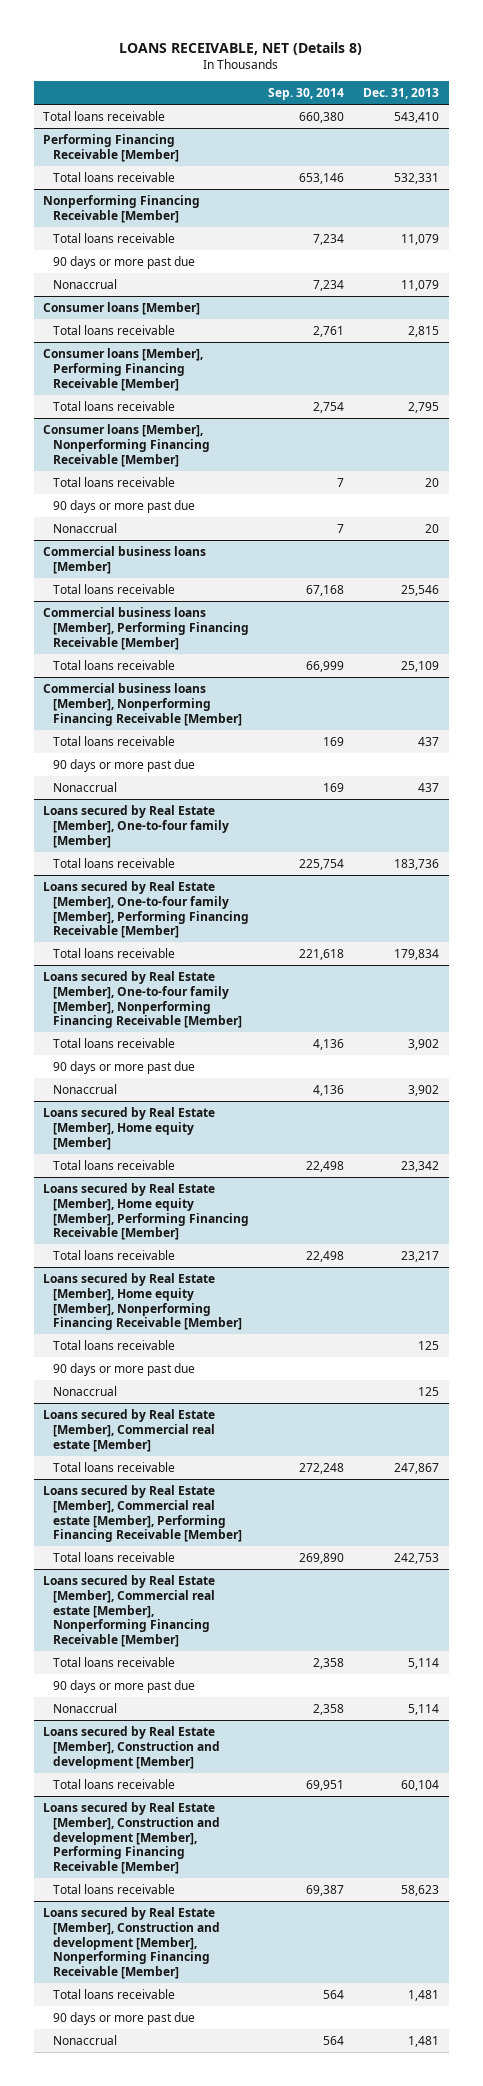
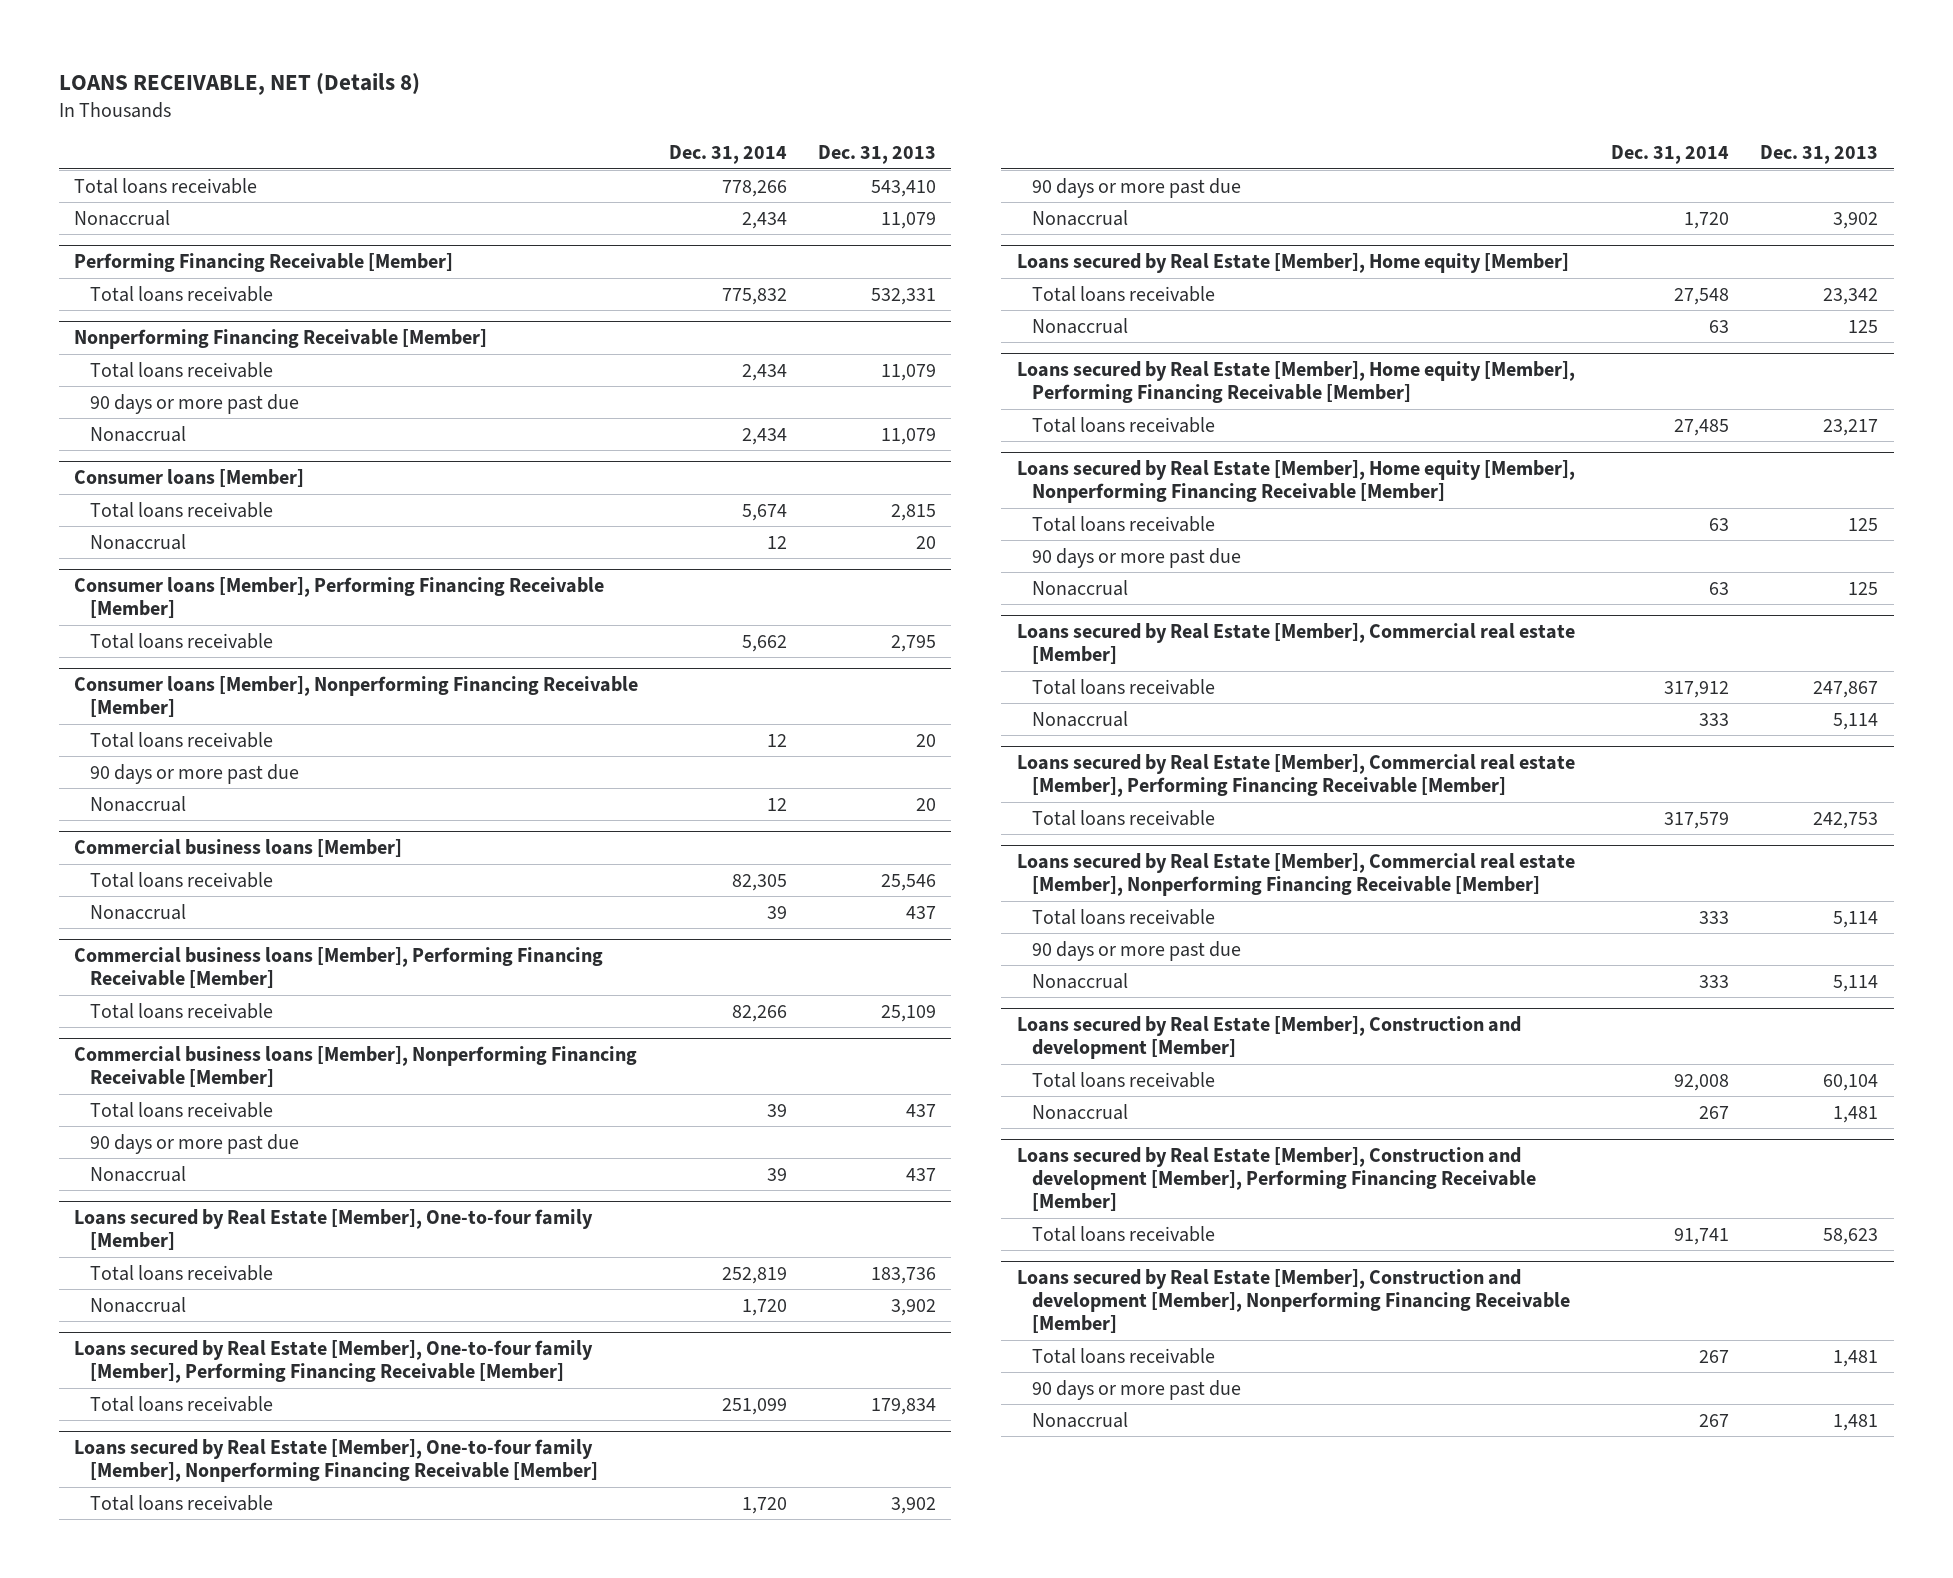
- | Sep. 30, 2014 | Dec. 31, 2013
+ | Dec. 31, 2014 | Dec. 31, 2013
+ Nonaccrual | 2,434 | 11,079
@ Consumer loans [Member]
+ Nonaccrual | 12 | 20
@ Commercial business loans [Member]
+ Nonaccrual | 39 | 437
@ Loans secured by Real Estate [Member], One-to-four family [Member]
+ Nonaccrual | 1,720 | 3,902
@ Loans secured by Real Estate [Member], Home equity [Member]
+ Nonaccrual | 63 | 125
@ Loans secured by Real Estate [Member], Commercial real estate [Member]
+ Nonaccrual | 333 | 5,114
@ Loans secured by Real Estate [Member], Construction and development [Member]
+ Nonaccrual | 267 | 1,481

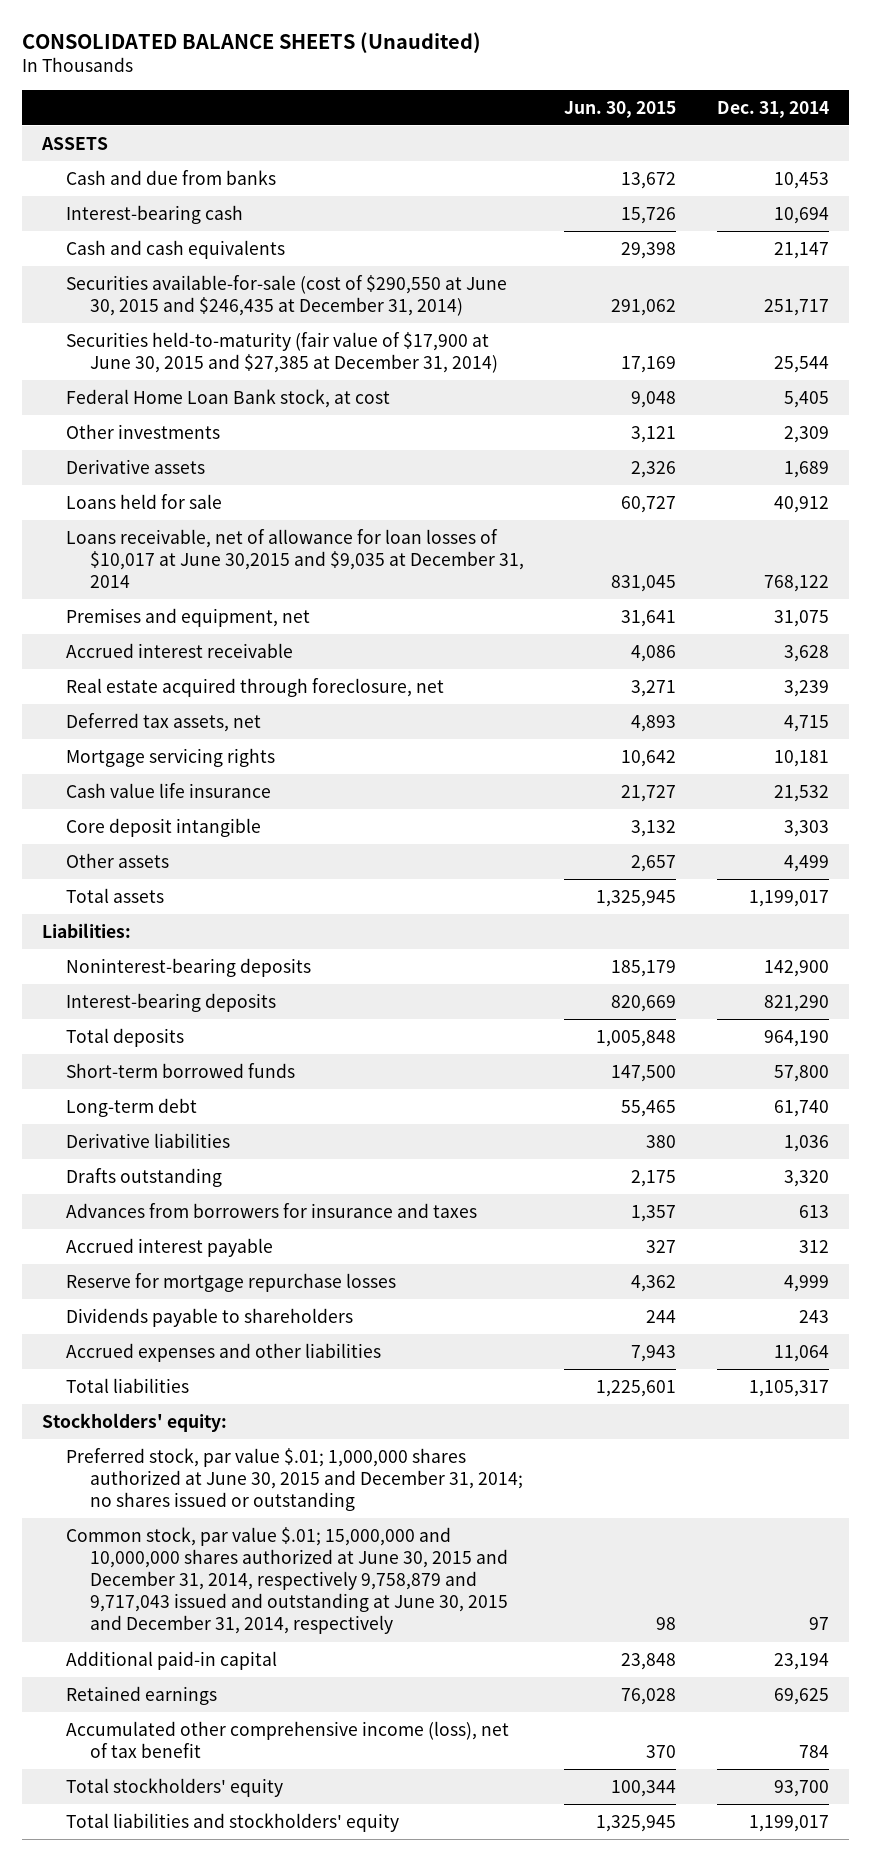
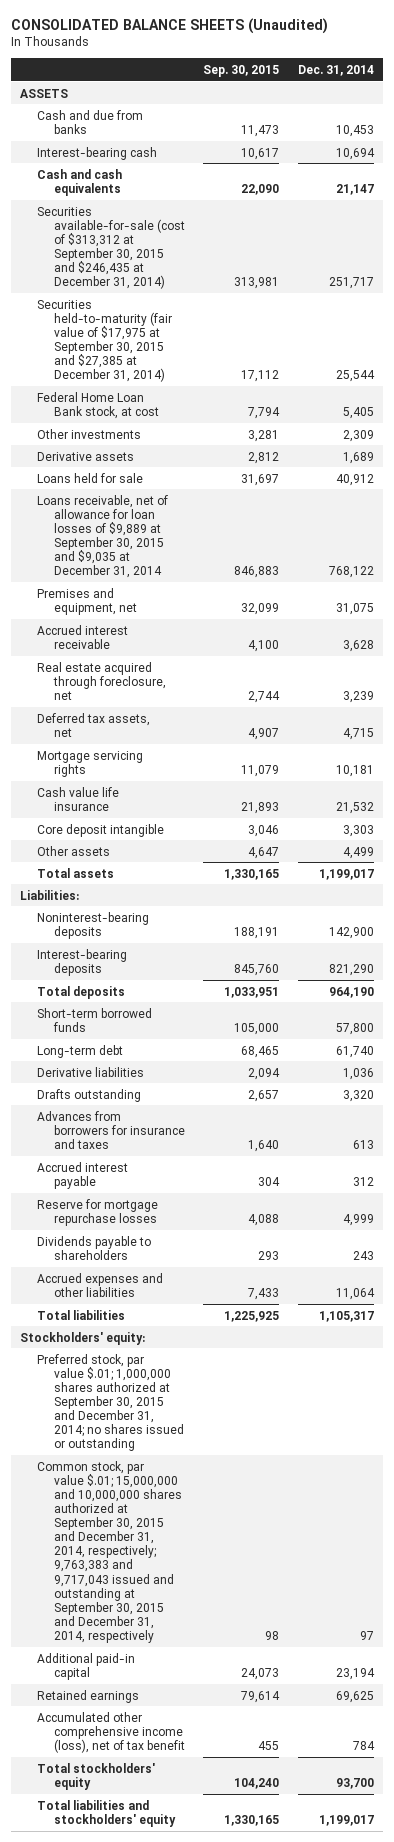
- | Jun. 30, 2015 | Dec. 31, 2014
+ | Sep. 30, 2015 | Dec. 31, 2014
- Securities available-for-sale (cost of $290,550 at June 30, 2015 and $246,435 at December 31, 2014) | 291,062 | 251,717
- Securities held-to-maturity (fair value of $17,900 at June 30, 2015 and $27,385 at December 31, 2014) | 17,169 | 25,544
+ Securities available-for-sale (cost of $313,312 at September 30, 2015 and $246,435 at December 31, 2014) | 313,981 | 251,717
+ Securities held-to-maturity (fair value of $17,975 at September 30, 2015 and $27,385 at December 31, 2014) | 17,112 | 25,544
- Loans receivable, net of allowance for loan losses of $10,017 at June 30,2015 and $9,035 at December 31, 2014 | 831,045 | 768,122
+ Loans receivable, net of allowance for loan losses of $9,889 at September 30, 2015 and $9,035 at December 31, 2014 | 846,883 | 768,122
- Preferred stock, par value $.01; 1,000,000 shares authorized at June 30, 2015 and December 31, 2014; no shares issued or outstanding
- Common stock, par value $.01; 15,000,000 and 10,000,000 shares authorized at June 30, 2015 and December 31, 2014, respectively 9,758,879 and 9,717,043 issued and outstanding at June 30, 2015 and December 31, 2014, respectively | 98 | 97
+ Preferred stock, par value $.01; 1,000,000 shares authorized at September 30, 2015 and December 31, 2014; no shares issued or outstanding
+ Common stock, par value $.01; 15,000,000 and 10,000,000 shares authorized at September 30, 2015 and December 31, 2014, respectively; 9,763,383 and 9,717,043 issued and outstanding at September 30, 2015 and December 31, 2014, respectively | 98 | 97

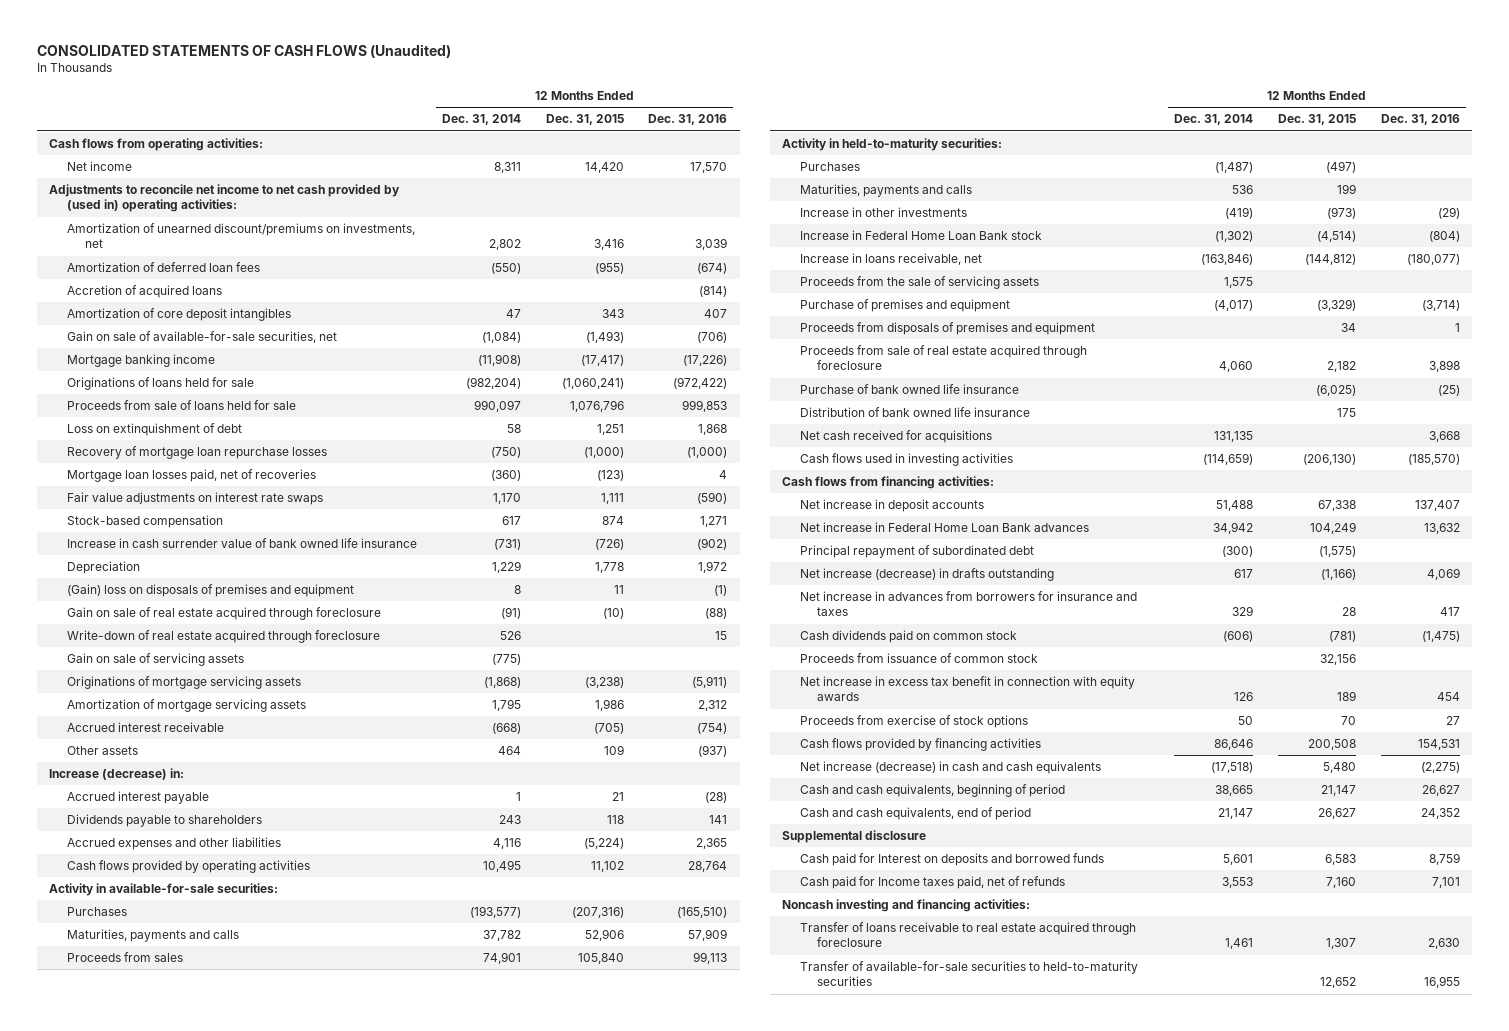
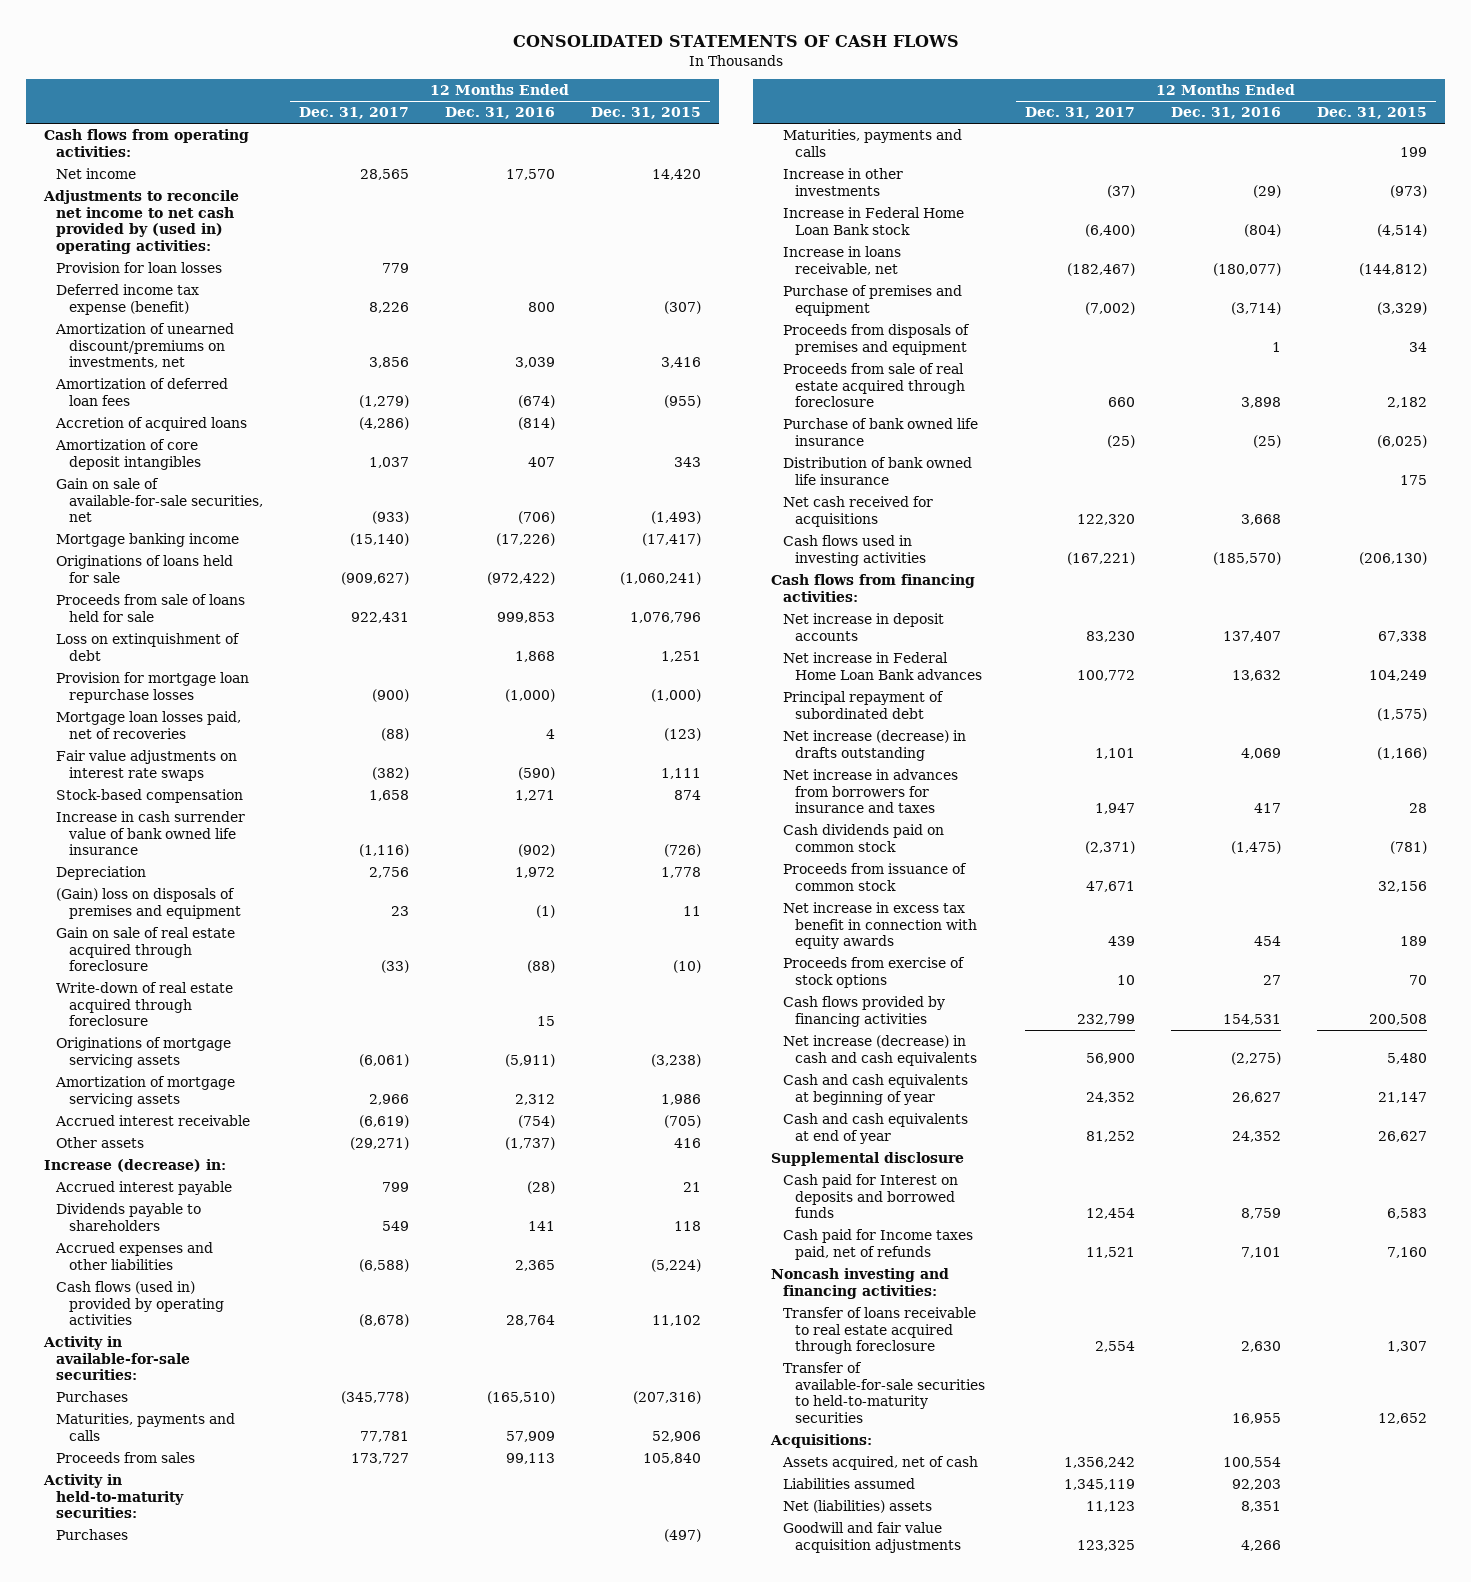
- CONSOLIDATED STATEMENTS OF CASH FLOWS (Unaudited)
+ CONSOLIDATED STATEMENTS OF CASH FLOWS
- | 12 Months Ended Dec. 31, 2014 | 12 Months Ended Dec. 31, 2015 | 12 Months Ended Dec. 31, 2016
+ | 12 Months Ended Dec. 31, 2017 | 12 Months Ended Dec. 31, 2016 | 12 Months Ended Dec. 31, 2015
+ Provision for loan losses | 779 | |
+ Deferred income tax expense (benefit) | 8,226 | 800 | (307)
- Recovery of mortgage loan repurchase losses | (750) | (1,000) | (1,000)
+ Provision for mortgage loan repurchase losses | (900) | (1,000) | (1,000)
- Gain on sale of servicing assets | (775) | |
- Other assets | 464 | 109 | (937)
+ Other assets | (29,271) | (1,737) | 416
- Cash flows provided by operating activities | 10,495 | 11,102 | 28,764
+ Cash flows (used in) provided by operating activities | (8,678) | 28,764 | 11,102
- Proceeds from the sale of servicing assets | 1,575 | |
- Cash and cash equivalents, beginning of period | 38,665 | 21,147 | 26,627
- Cash and cash equivalents, end of period | 21,147 | 26,627 | 24,352
+ Cash and cash equivalents at beginning of year | 24,352 | 26,627 | 21,147
+ Cash and cash equivalents at end of year | 81,252 | 24,352 | 26,627
+ Acquisitions:
+ Assets acquired, net of cash | 1,356,242 | 100,554 |
+ Liabilities assumed | 1,345,119 | 92,203 |
+ Net (liabilities) assets | 11,123 | 8,351 |
+ Goodwill and fair value acquisition adjustments | 123,325 | 4,266 |

